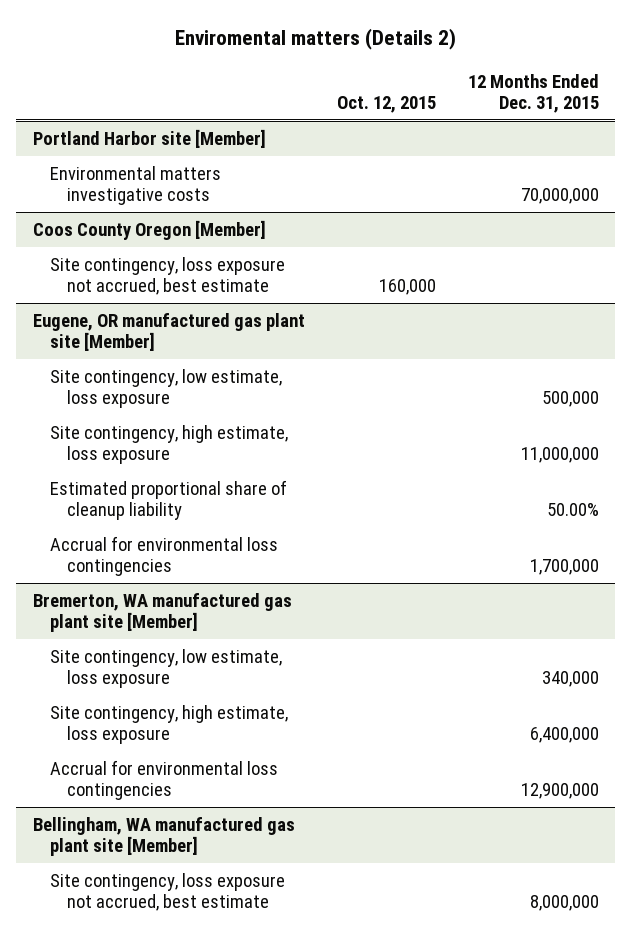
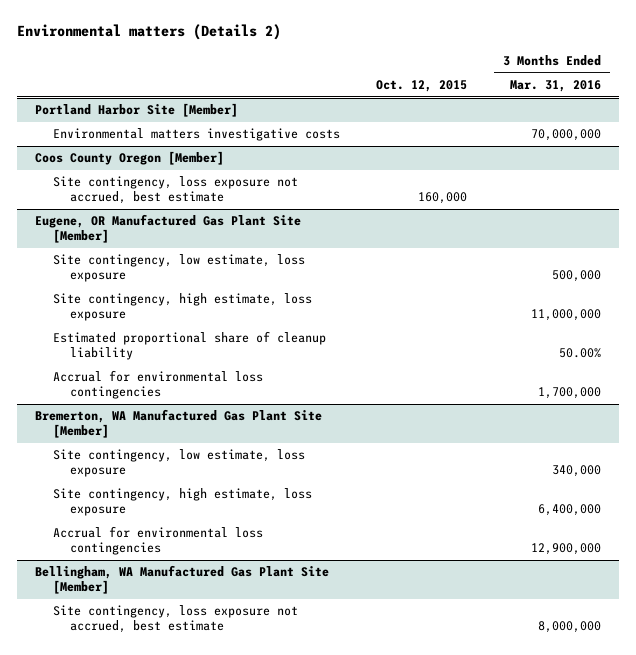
- Enviromental matters (Details 2)
+ Environmental matters (Details 2)
- | Oct. 12, 2015 | 12 Months Ended Dec. 31, 2015
+ | Oct. 12, 2015 | 3 Months Ended Mar. 31, 2016
- Portland Harbor site [Member]
+ Portland Harbor Site [Member]
- Eugene, OR manufactured gas plant site [Member]
+ Eugene, OR Manufactured Gas Plant Site [Member]
- Bremerton, WA manufactured gas plant site [Member]
+ Bremerton, WA Manufactured Gas Plant Site [Member]
- Bellingham, WA manufactured gas plant site [Member]
+ Bellingham, WA Manufactured Gas Plant Site [Member]

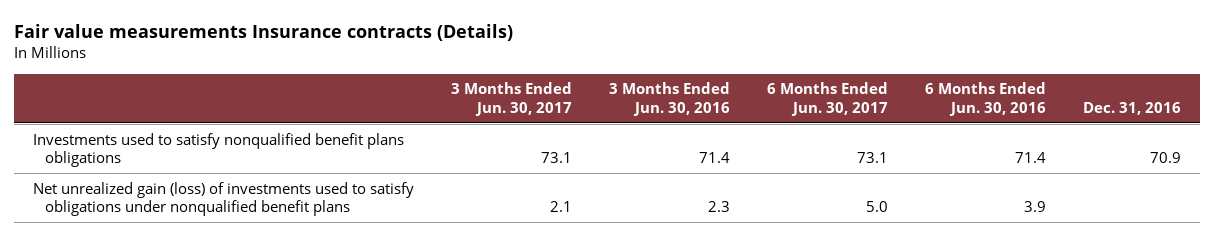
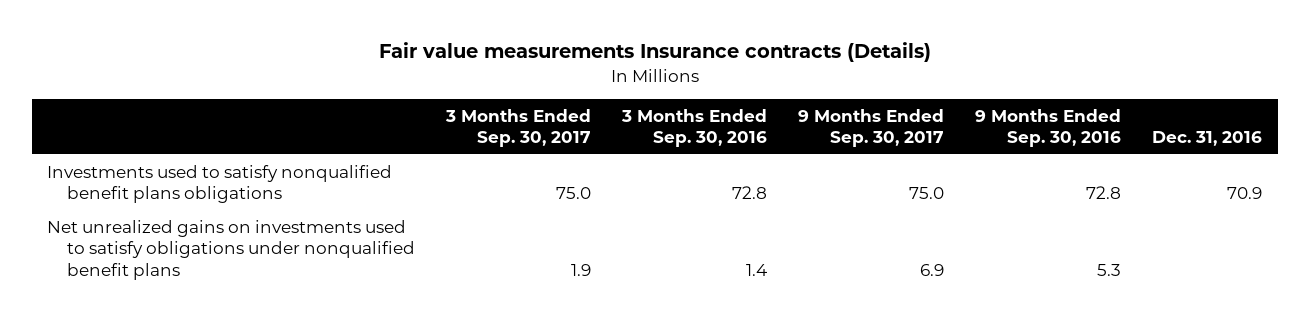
- | 3 Months Ended Jun. 30, 2017 | 3 Months Ended Jun. 30, 2016 | 6 Months Ended Jun. 30, 2017 | 6 Months Ended Jun. 30, 2016 | Dec. 31, 2016
+ | 3 Months Ended Sep. 30, 2017 | 3 Months Ended Sep. 30, 2016 | 9 Months Ended Sep. 30, 2017 | 9 Months Ended Sep. 30, 2016 | Dec. 31, 2016
- Net unrealized gain (loss) of investments used to satisfy obligations under nonqualified benefit plans | 2.1 | 2.3 | 5.0 | 3.9 |
+ Net unrealized gains on investments used to satisfy obligations under nonqualified benefit plans | 1.9 | 1.4 | 6.9 | 5.3 |

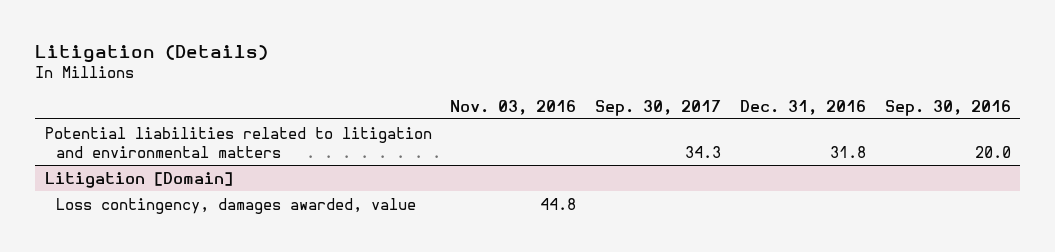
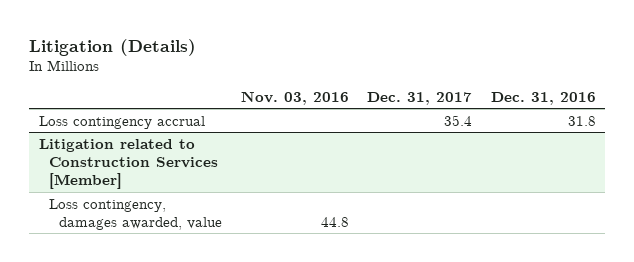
- | Nov. 03, 2016 | Sep. 30, 2017 | Dec. 31, 2016 | Sep. 30, 2016
+ | Nov. 03, 2016 | Dec. 31, 2017 | Dec. 31, 2016
- Potential liabilities related to litigation and environmental matters | | 34.3 | 31.8 | 20.0
- Litigation [Domain]
+ Loss contingency accrual | | 35.4 | 31.8
+ Litigation related to Construction Services [Member]

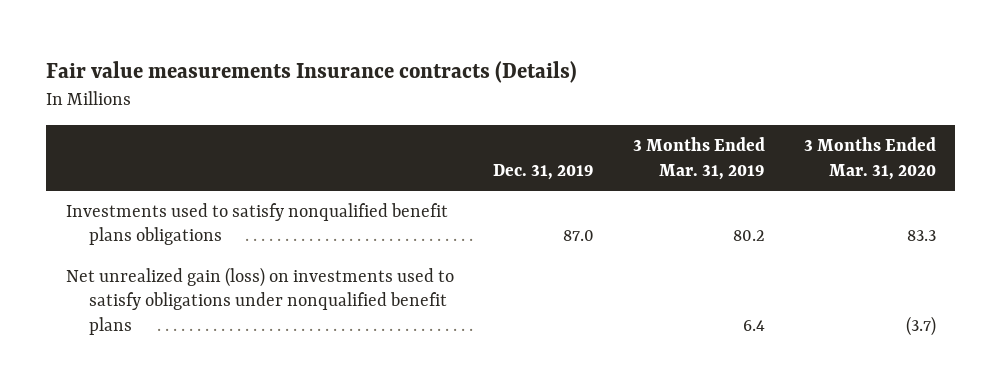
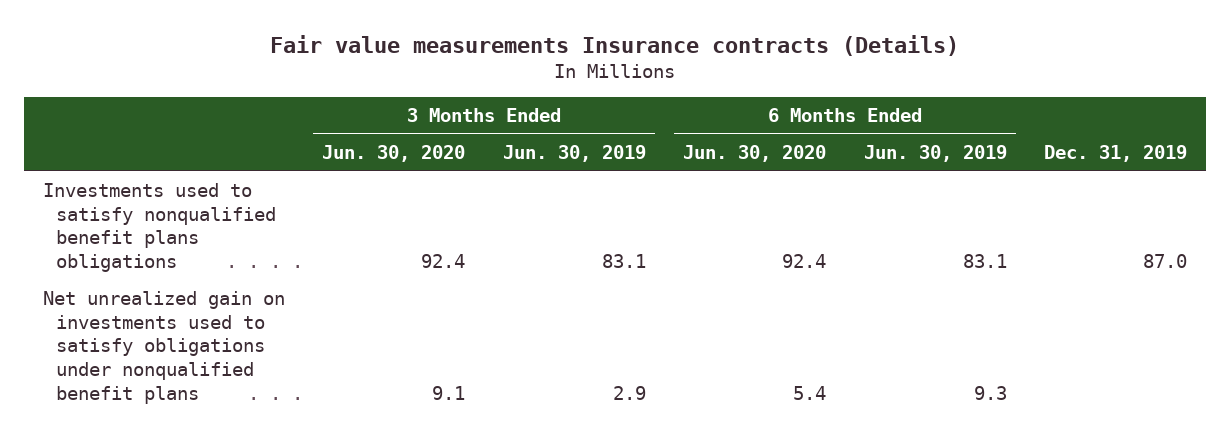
- | Dec. 31, 2019 | 3 Months Ended Mar. 31, 2019 | 3 Months Ended Mar. 31, 2020
+ | 3 Months Ended Jun. 30, 2020 | 3 Months Ended Jun. 30, 2019 | 6 Months Ended Jun. 30, 2020 | 6 Months Ended Jun. 30, 2019 | Dec. 31, 2019
- Net unrealized gain (loss) on investments used to satisfy obligations under nonqualified benefit plans | | 6.4 | (3.7)
+ Net unrealized gain on investments used to satisfy obligations under nonqualified benefit plans | 9.1 | 2.9 | 5.4 | 9.3 |

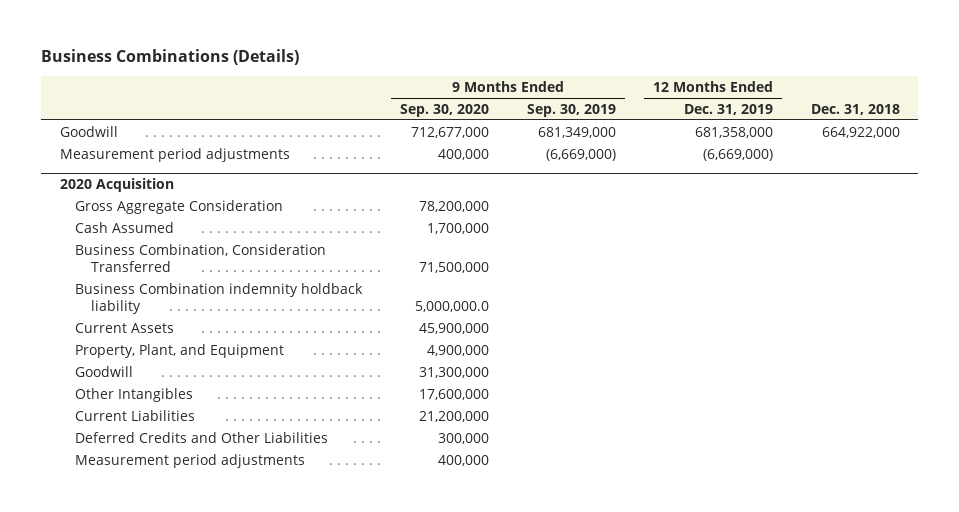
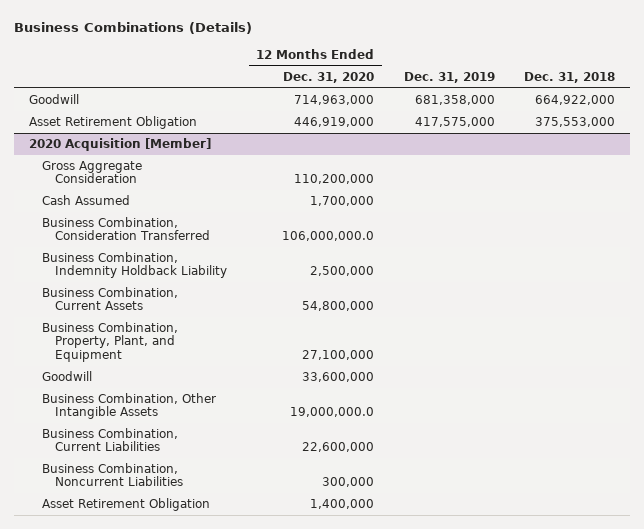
- | 9 Months Ended Sep. 30, 2020 | 9 Months Ended Sep. 30, 2019 | 12 Months Ended Dec. 31, 2019 | Dec. 31, 2018
+ | 12 Months Ended Dec. 31, 2020 | Dec. 31, 2019 | Dec. 31, 2018
- Measurement period adjustments | 400,000 | (6,669,000) | (6,669,000) |
- 2020 Acquisition
+ Asset Retirement Obligation | 446,919,000 | 417,575,000 | 375,553,000
+ 2020 Acquisition [Member]
- Business Combination indemnity holdback liability | 5,000,000.0 | | |
- Current Assets | 45,900,000 | | |
- Property, Plant, and Equipment | 4,900,000 | | |
+ Business Combination, Indemnity Holdback Liability | 2,500,000 | |
+ Business Combination, Current Assets | 54,800,000 | |
+ Business Combination, Property, Plant, and Equipment | 27,100,000 | |
- Other Intangibles | 17,600,000 | | |
- Current Liabilities | 21,200,000 | | |
- Deferred Credits and Other Liabilities | 300,000 | | |
- Measurement period adjustments | 400,000 | | |
+ Business Combination, Other Intangible Assets | 19,000,000.0 | |
+ Business Combination, Current Liabilities | 22,600,000 | |
+ Business Combination, Noncurrent Liabilities | 300,000 | |
+ Asset Retirement Obligation | 1,400,000 | |

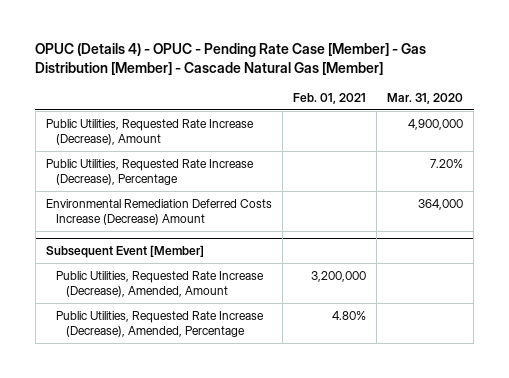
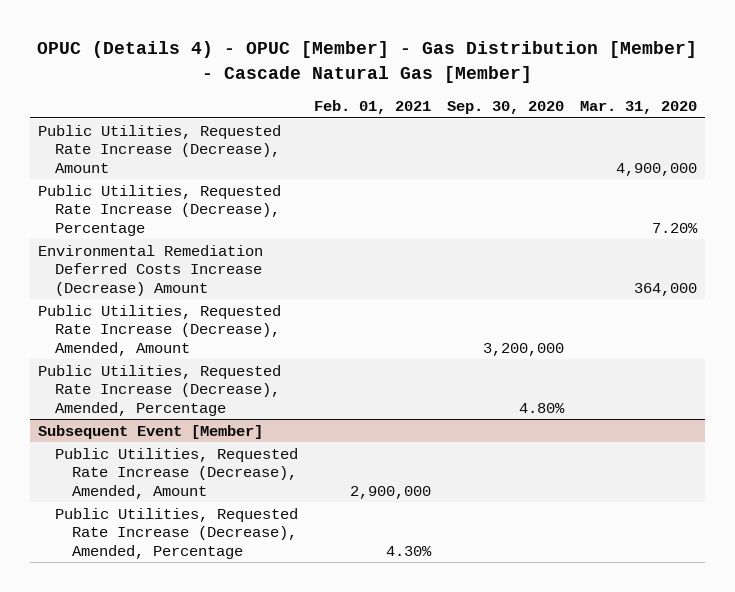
- OPUC (Details 4) - OPUC - Pending Rate Case [Member] - Gas Distribution [Member] - Cascade Natural Gas [Member]
+ OPUC (Details 4) - OPUC [Member] - Gas Distribution [Member] - Cascade Natural Gas [Member]
- | Feb. 01, 2021 | Mar. 31, 2020
+ | Feb. 01, 2021 | Sep. 30, 2020 | Mar. 31, 2020
+ Public Utilities, Requested Rate Increase (Decrease), Amended, Amount | | 3,200,000 |
+ Public Utilities, Requested Rate Increase (Decrease), Amended, Percentage | | 4.80% |
@ Subsequent Event [Member]
- Public Utilities, Requested Rate Increase (Decrease), Amended, Amount | 3,200,000 |
- Public Utilities, Requested Rate Increase (Decrease), Amended, Percentage | 4.80% |
+ Public Utilities, Requested Rate Increase (Decrease), Amended, Amount | 2,900,000 | |
+ Public Utilities, Requested Rate Increase (Decrease), Amended, Percentage | 4.30% | |

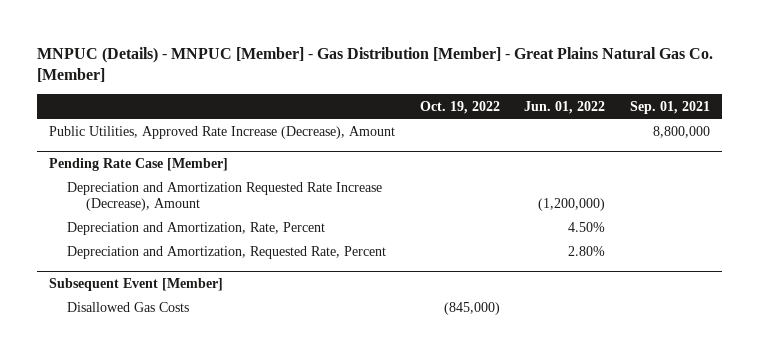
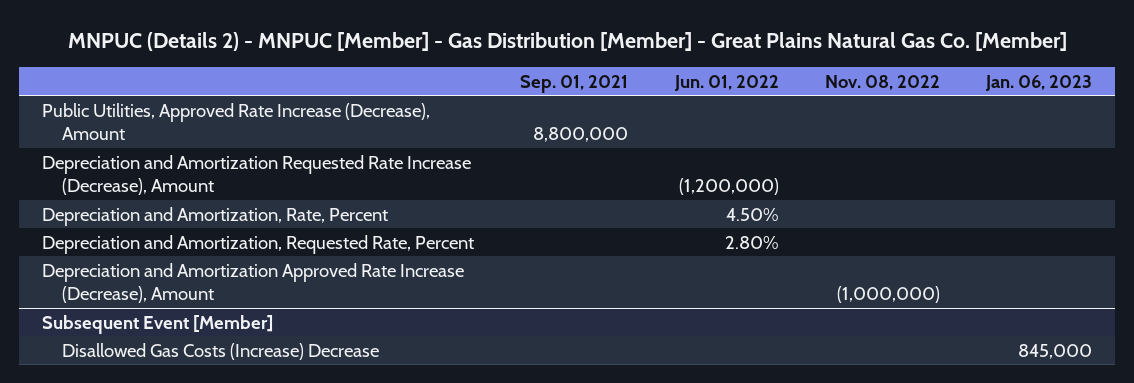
- MNPUC (Details) - MNPUC [Member] - Gas Distribution [Member] - Great Plains Natural Gas Co. [Member]
+ MNPUC (Details 2) - MNPUC [Member] - Gas Distribution [Member] - Great Plains Natural Gas Co. [Member]
- | Oct. 19, 2022 | Jun. 01, 2022 | Sep. 01, 2021
+ | Sep. 01, 2021 | Jun. 01, 2022 | Nov. 08, 2022 | Jan. 06, 2023
- Pending Rate Case [Member]
- Depreciation and Amortization Requested Rate Increase (Decrease), Amount | | (1,200,000) |
- Depreciation and Amortization, Rate, Percent | | 4.50% |
- Depreciation and Amortization, Requested Rate, Percent | | 2.80% |
+ Depreciation and Amortization Requested Rate Increase (Decrease), Amount | | (1,200,000) | |
+ Depreciation and Amortization, Rate, Percent | | 4.50% | |
+ Depreciation and Amortization, Requested Rate, Percent | | 2.80% | |
+ Depreciation and Amortization Approved Rate Increase (Decrease), Amount | | | (1,000,000) |
@ Subsequent Event [Member]
- Disallowed Gas Costs | (845,000) | |
+ Disallowed Gas Costs (Increase) Decrease | | | | 845,000

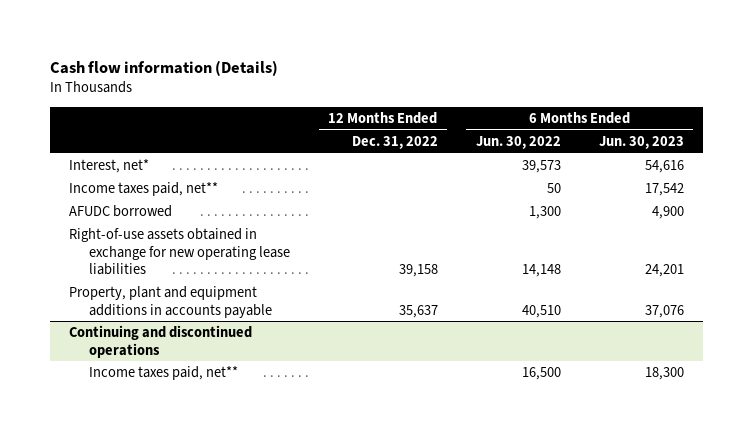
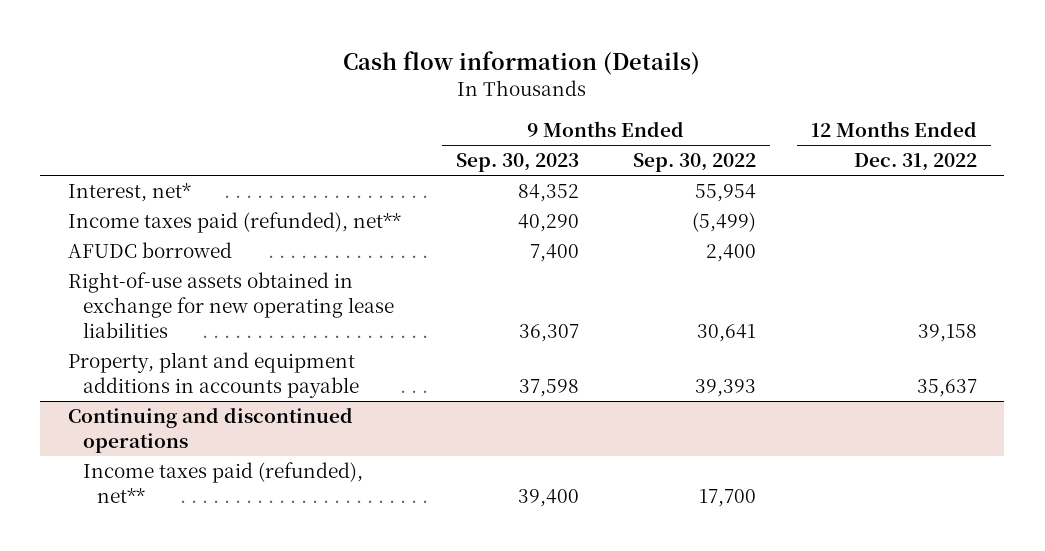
- | 12 Months Ended Dec. 31, 2022 | 6 Months Ended Jun. 30, 2022 | 6 Months Ended Jun. 30, 2023
+ | 9 Months Ended Sep. 30, 2023 | 9 Months Ended Sep. 30, 2022 | 12 Months Ended Dec. 31, 2022
- Income taxes paid, net** | | 50 | 17,542
+ Income taxes paid (refunded), net** | 40,290 | (5,499) |
@ Continuing and discontinued operations
- Income taxes paid, net** | | 16,500 | 18,300
+ Income taxes paid (refunded), net** | 39,400 | 17,700 |

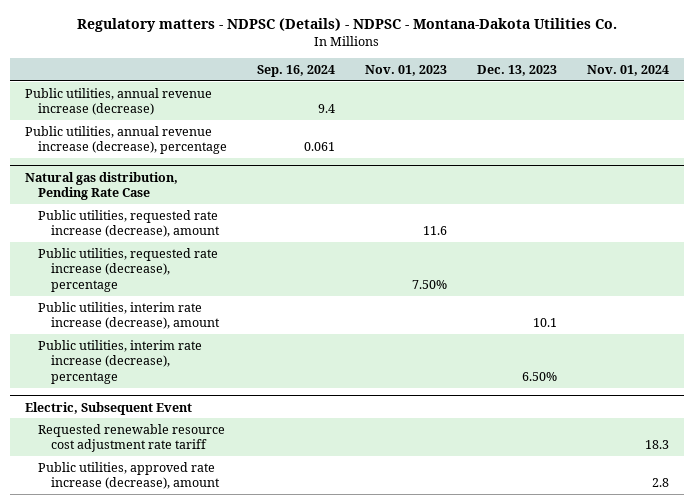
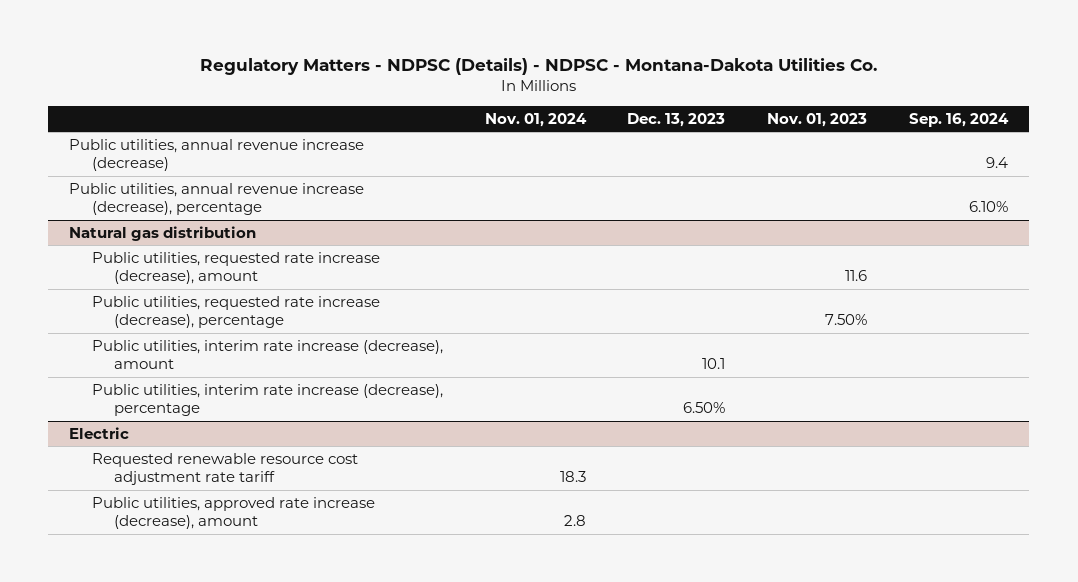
- Regulatory matters - NDPSC (Details) - NDPSC - Montana-Dakota Utilities Co.
+ Regulatory Matters - NDPSC (Details) - NDPSC - Montana-Dakota Utilities Co.
- | Sep. 16, 2024 | Nov. 01, 2023 | Dec. 13, 2023 | Nov. 01, 2024
+ | Nov. 01, 2024 | Dec. 13, 2023 | Nov. 01, 2023 | Sep. 16, 2024
- Public utilities, annual revenue increase (decrease), percentage | 0.061 | | |
- Natural gas distribution, Pending Rate Case
+ Public utilities, annual revenue increase (decrease), percentage | | | | 6.10%
+ Natural gas distribution
- Electric, Subsequent Event
+ Electric

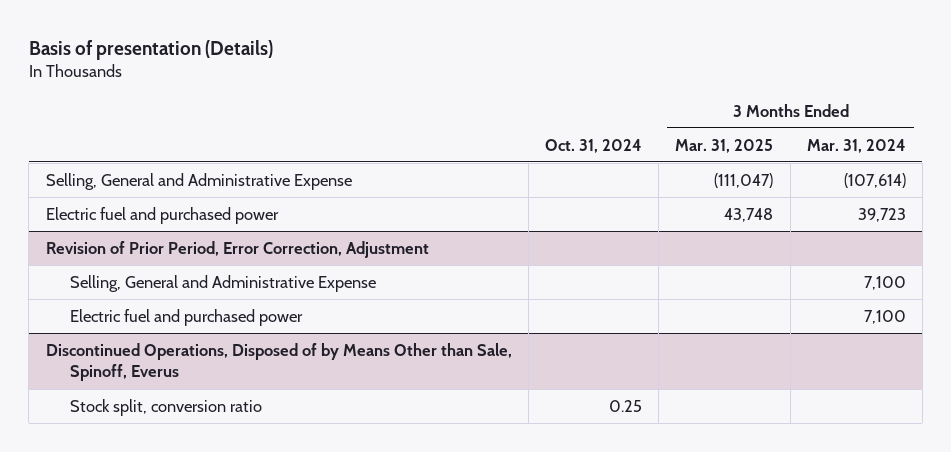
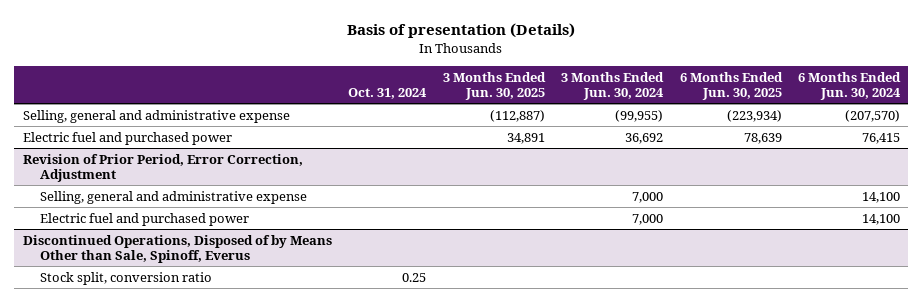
- | Oct. 31, 2024 | 3 Months Ended Mar. 31, 2025 | 3 Months Ended Mar. 31, 2024
+ | Oct. 31, 2024 | 3 Months Ended Jun. 30, 2025 | 3 Months Ended Jun. 30, 2024 | 6 Months Ended Jun. 30, 2025 | 6 Months Ended Jun. 30, 2024
- Selling, General and Administrative Expense | | (111,047) | (107,614)
+ Selling, general and administrative expense | | (112,887) | (99,955) | (223,934) | (207,570)
@ Revision of Prior Period, Error Correction, Adjustment
- Selling, General and Administrative Expense | | | 7,100
+ Selling, general and administrative expense | | | 7,000 | | 14,100

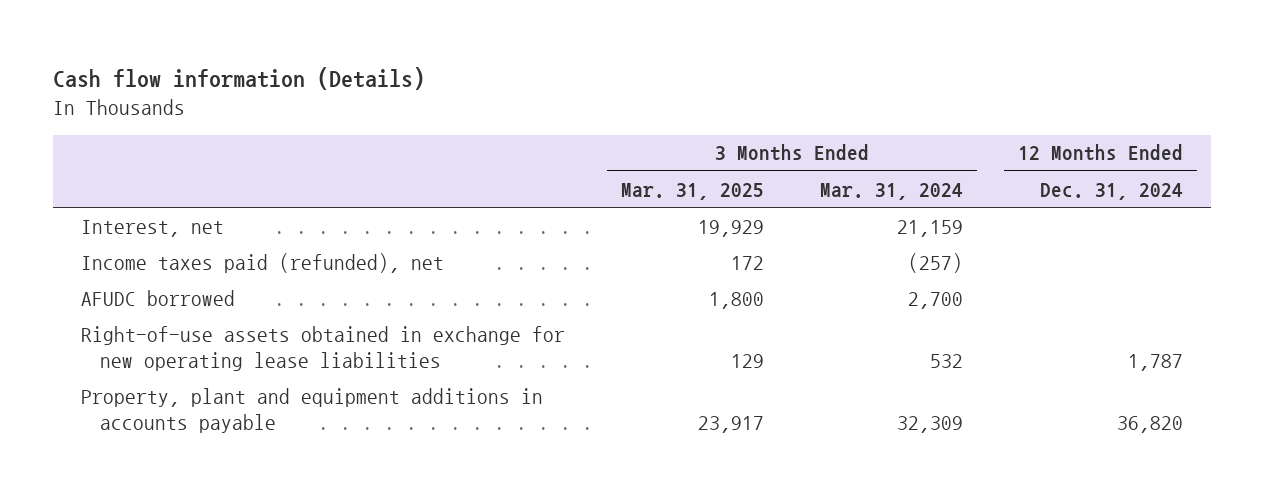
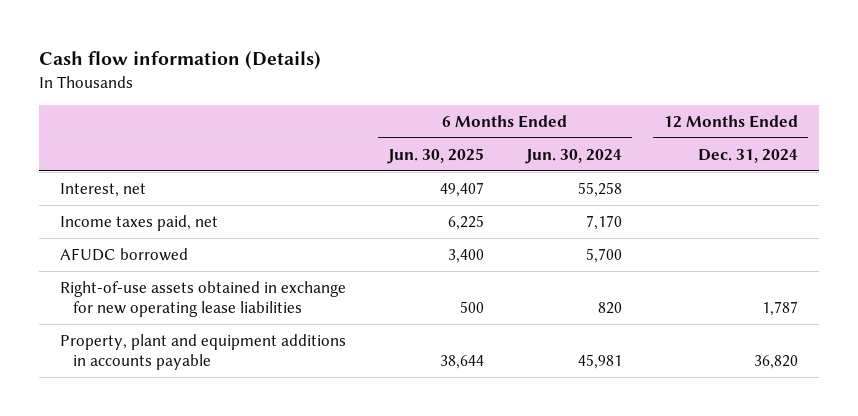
- | 3 Months Ended Mar. 31, 2025 | 3 Months Ended Mar. 31, 2024 | 12 Months Ended Dec. 31, 2024
+ | 6 Months Ended Jun. 30, 2025 | 6 Months Ended Jun. 30, 2024 | 12 Months Ended Dec. 31, 2024
- Income taxes paid (refunded), net | 172 | (257) |
+ Income taxes paid, net | 6,225 | 7,170 |

